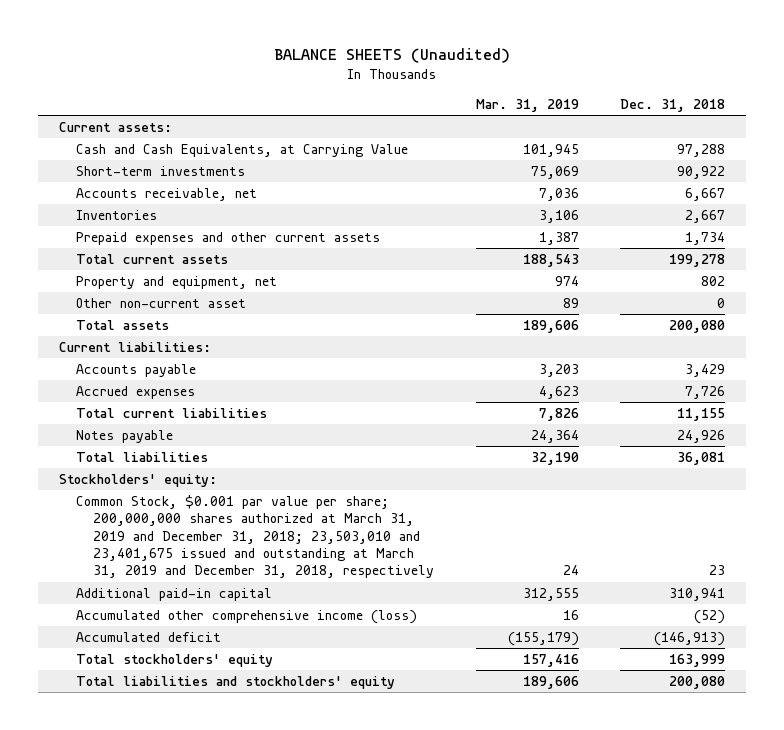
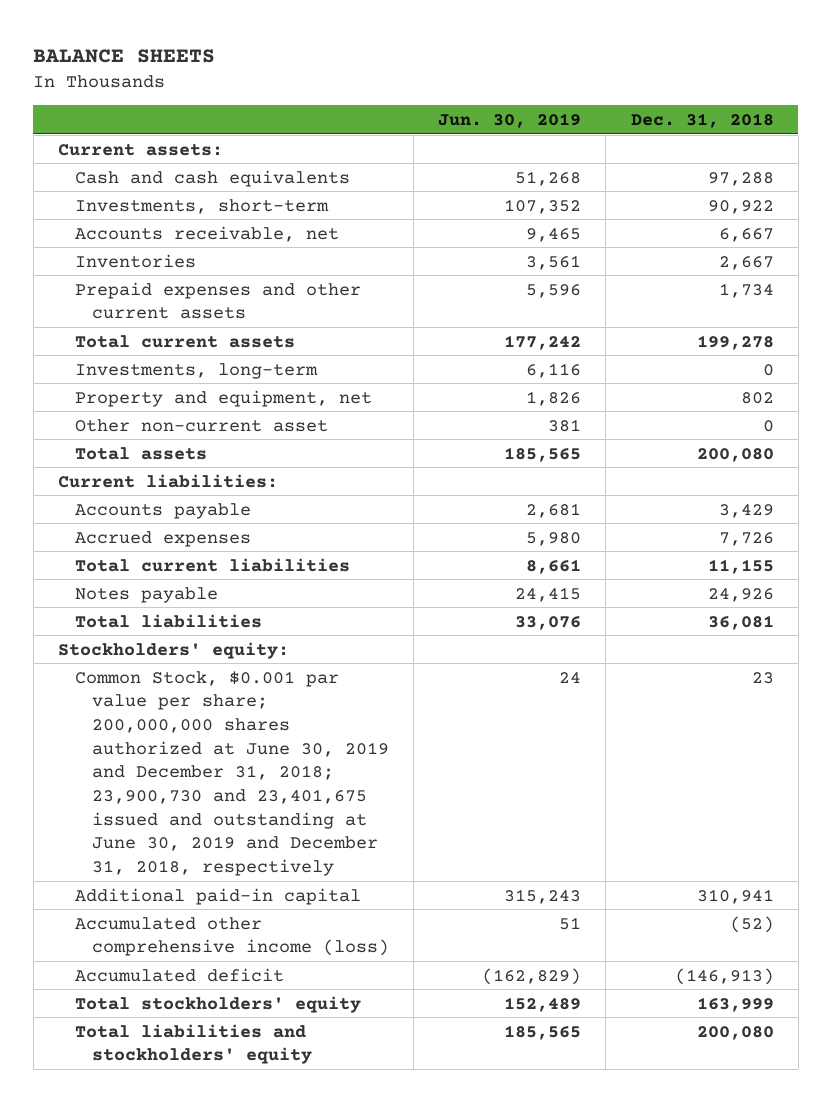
- BALANCE SHEETS (Unaudited)
+ BALANCE SHEETS
- | Mar. 31, 2019 | Dec. 31, 2018
+ | Jun. 30, 2019 | Dec. 31, 2018
- Cash and Cash Equivalents, at Carrying Value | 101,945 | 97,288
- Short-term investments | 75,069 | 90,922
+ Cash and cash equivalents | 51,268 | 97,288
+ Investments, short-term | 107,352 | 90,922
+ Investments, long-term | 6,116 | 0
- Common Stock, $0.001 par value per share; 200,000,000 shares authorized at March 31, 2019 and December 31, 2018; 23,503,010 and 23,401,675 issued and outstanding at March 31, 2019 and December 31, 2018, respectively | 24 | 23
+ Common Stock, $0.001 par value per share; 200,000,000 shares authorized at June 30, 2019 and December 31, 2018; 23,900,730 and 23,401,675 issued and outstanding at June 30, 2019 and December 31, 2018, respectively | 24 | 23

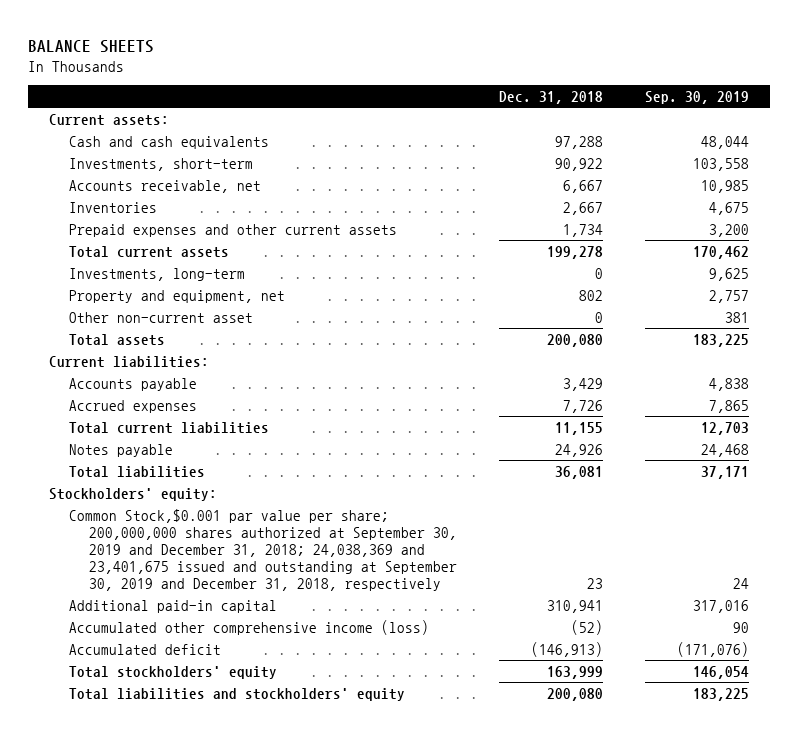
- | Jun. 30, 2019 | Dec. 31, 2018
+ | Dec. 31, 2018 | Sep. 30, 2019
- Common Stock, $0.001 par value per share; 200,000,000 shares authorized at June 30, 2019 and December 31, 2018; 23,900,730 and 23,401,675 issued and outstanding at June 30, 2019 and December 31, 2018, respectively | 24 | 23
+ Common Stock,$0.001 par value per share; 200,000,000 shares authorized at September 30, 2019 and December 31, 2018; 24,038,369 and 23,401,675 issued and outstanding at September 30, 2019 and December 31, 2018, respectively | 23 | 24

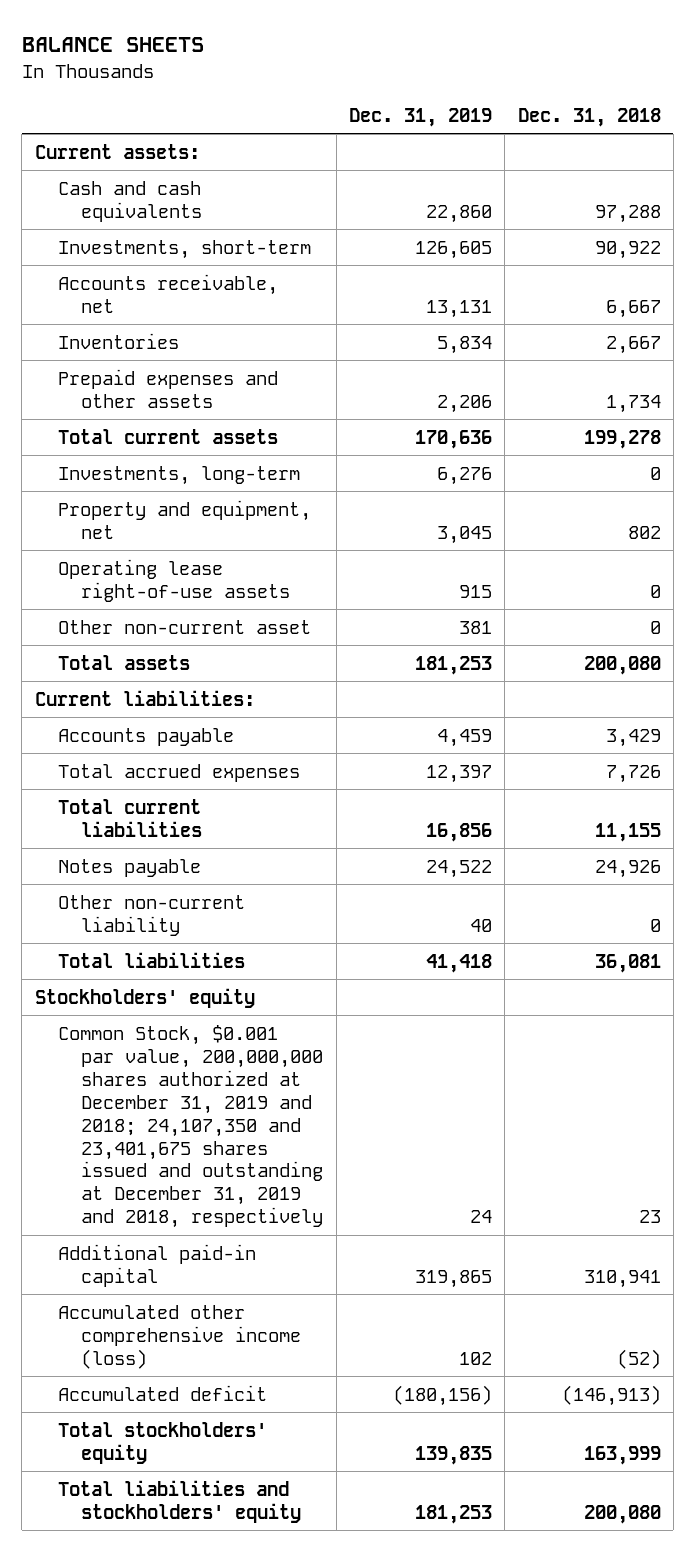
- | Dec. 31, 2018 | Sep. 30, 2019
+ | Dec. 31, 2019 | Dec. 31, 2018
- Prepaid expenses and other current assets | 1,734 | 3,200
+ Prepaid expenses and other assets | 2,206 | 1,734
+ Operating lease right-of-use assets | 915 | 0
- Accrued expenses | 7,726 | 7,865
+ Total accrued expenses | 12,397 | 7,726
+ Other non-current liability | 40 | 0
- Stockholders' equity:
- Common Stock,$0.001 par value per share; 200,000,000 shares authorized at September 30, 2019 and December 31, 2018; 24,038,369 and 23,401,675 issued and outstanding at September 30, 2019 and December 31, 2018, respectively | 23 | 24
+ Stockholders' equity
+ Common Stock, $0.001 par value, 200,000,000 shares authorized at December 31, 2019 and 2018; 24,107,350 and 23,401,675 shares issued and outstanding at December 31, 2019 and 2018, respectively | 24 | 23

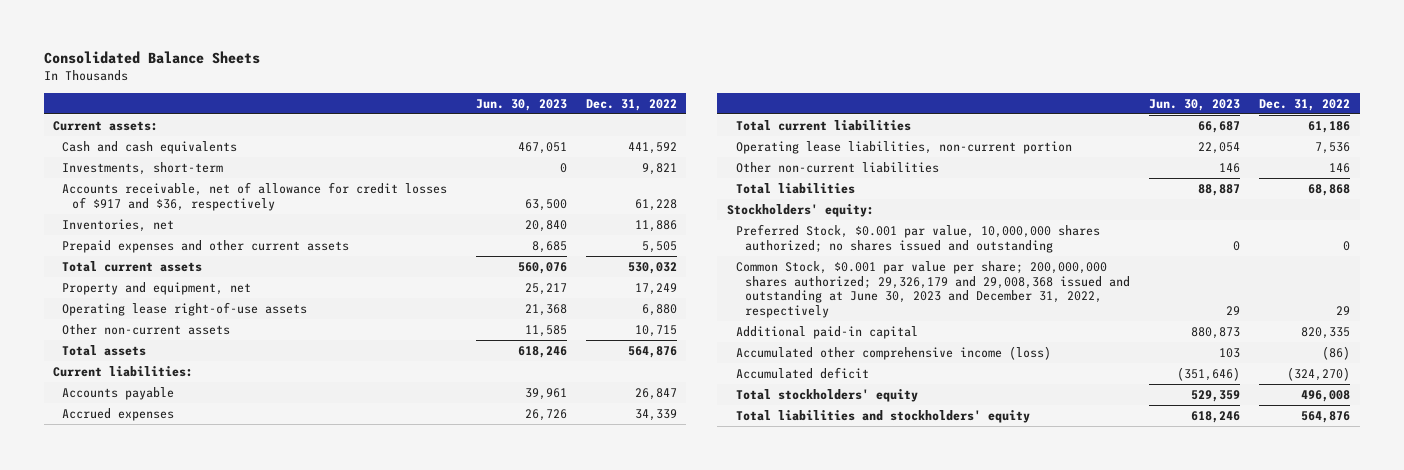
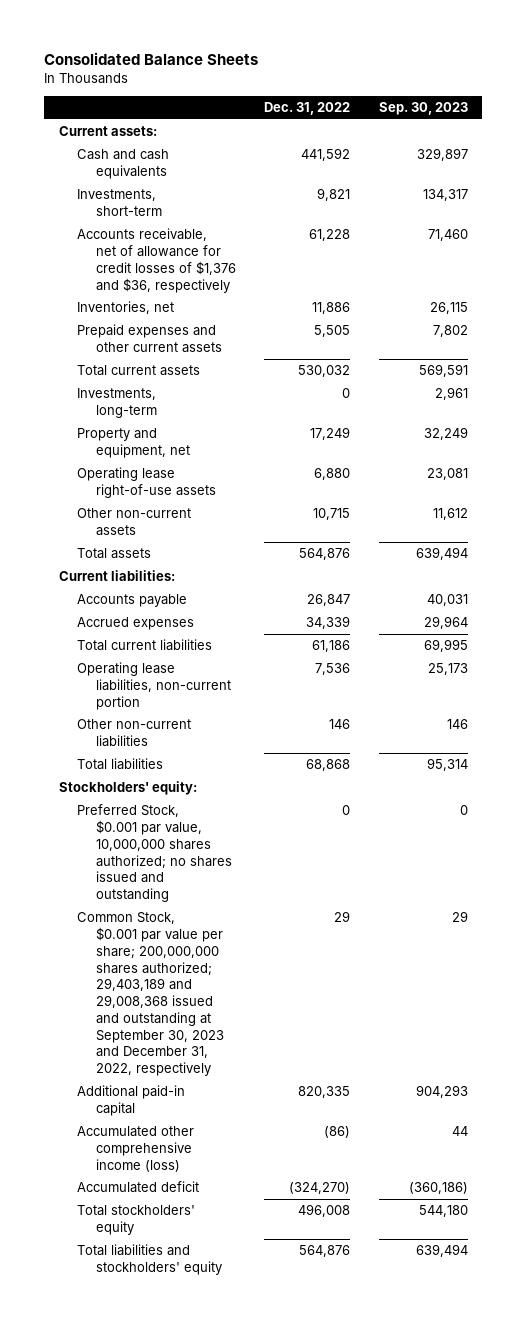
- | Jun. 30, 2023 | Dec. 31, 2022
+ | Dec. 31, 2022 | Sep. 30, 2023
- Accounts receivable, net of allowance for credit losses of $917 and $36, respectively | 63,500 | 61,228
+ Accounts receivable, net of allowance for credit losses of $1,376 and $36, respectively | 61,228 | 71,460
+ Investments, long-term | 0 | 2,961
- Common Stock, $0.001 par value per share; 200,000,000 shares authorized; 29,326,179 and 29,008,368 issued and outstanding at June 30, 2023 and December 31, 2022, respectively | 29 | 29
+ Common Stock, $0.001 par value per share; 200,000,000 shares authorized; 29,403,189 and 29,008,368 issued and outstanding at September 30, 2023 and December 31, 2022, respectively | 29 | 29

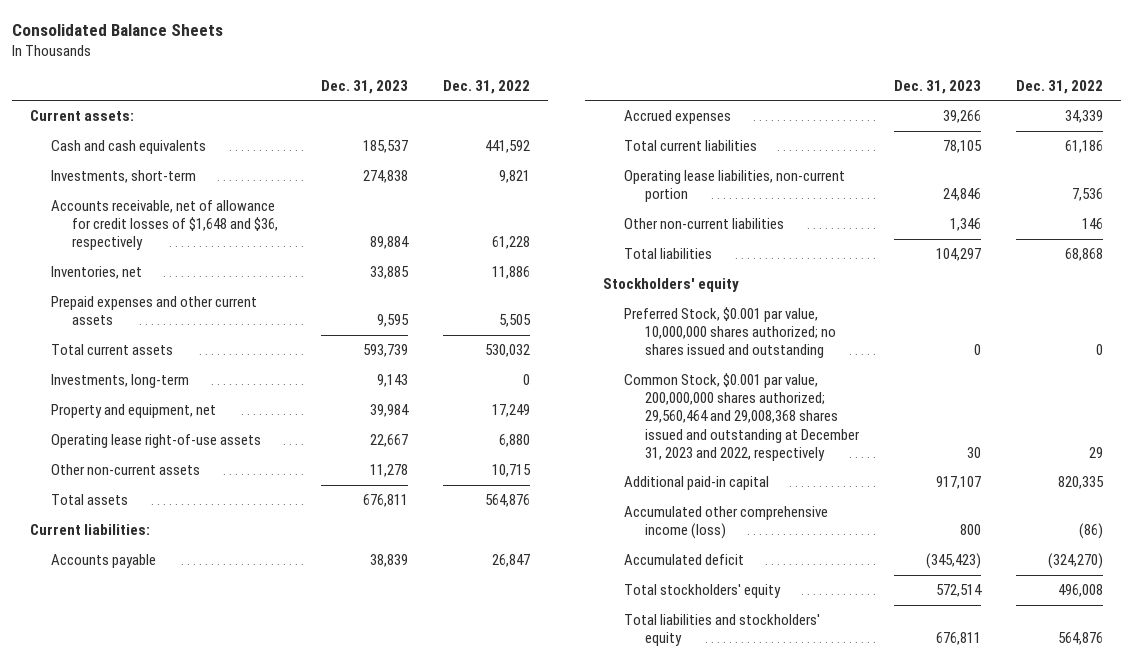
- | Dec. 31, 2022 | Sep. 30, 2023
+ | Dec. 31, 2023 | Dec. 31, 2022
- Accounts receivable, net of allowance for credit losses of $1,376 and $36, respectively | 61,228 | 71,460
+ Accounts receivable, net of allowance for credit losses of $1,648 and $36, respectively | 89,884 | 61,228
- Stockholders' equity:
+ Stockholders' equity
- Common Stock, $0.001 par value per share; 200,000,000 shares authorized; 29,403,189 and 29,008,368 issued and outstanding at September 30, 2023 and December 31, 2022, respectively | 29 | 29
+ Common Stock, $0.001 par value, 200,000,000 shares authorized; 29,560,464 and 29,008,368 shares issued and outstanding at December 31, 2023 and 2022, respectively | 30 | 29

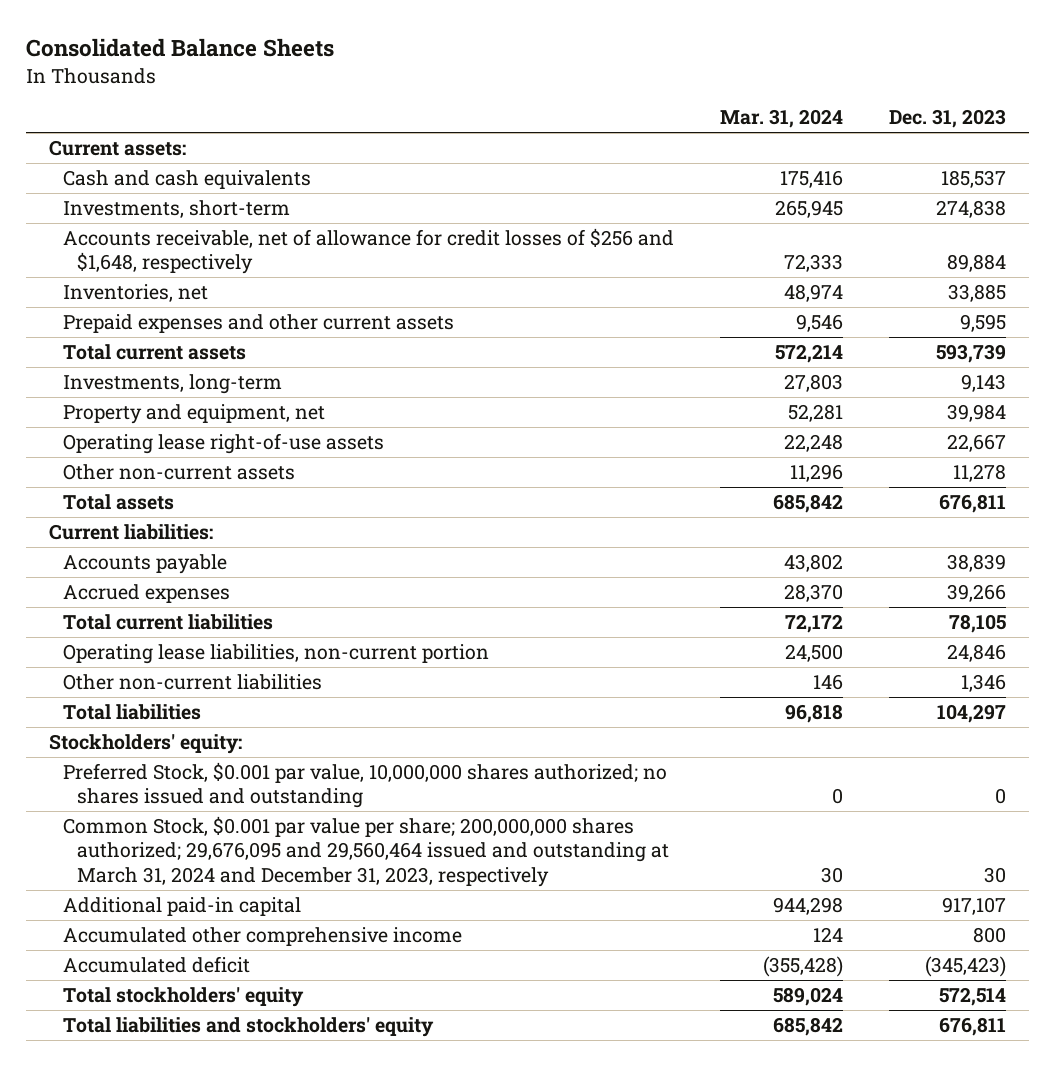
- | Dec. 31, 2023 | Dec. 31, 2022
+ | Mar. 31, 2024 | Dec. 31, 2023
- Accounts receivable, net of allowance for credit losses of $1,648 and $36, respectively | 89,884 | 61,228
+ Accounts receivable, net of allowance for credit losses of $256 and $1,648, respectively | 72,333 | 89,884
- Stockholders' equity
+ Stockholders' equity:
- Common Stock, $0.001 par value, 200,000,000 shares authorized; 29,560,464 and 29,008,368 shares issued and outstanding at December 31, 2023 and 2022, respectively | 30 | 29
+ Common Stock, $0.001 par value per share; 200,000,000 shares authorized; 29,676,095 and 29,560,464 issued and outstanding at March 31, 2024 and December 31, 2023, respectively | 30 | 30
- Accumulated other comprehensive income (loss) | 800 | (86)
+ Accumulated other comprehensive income | 124 | 800

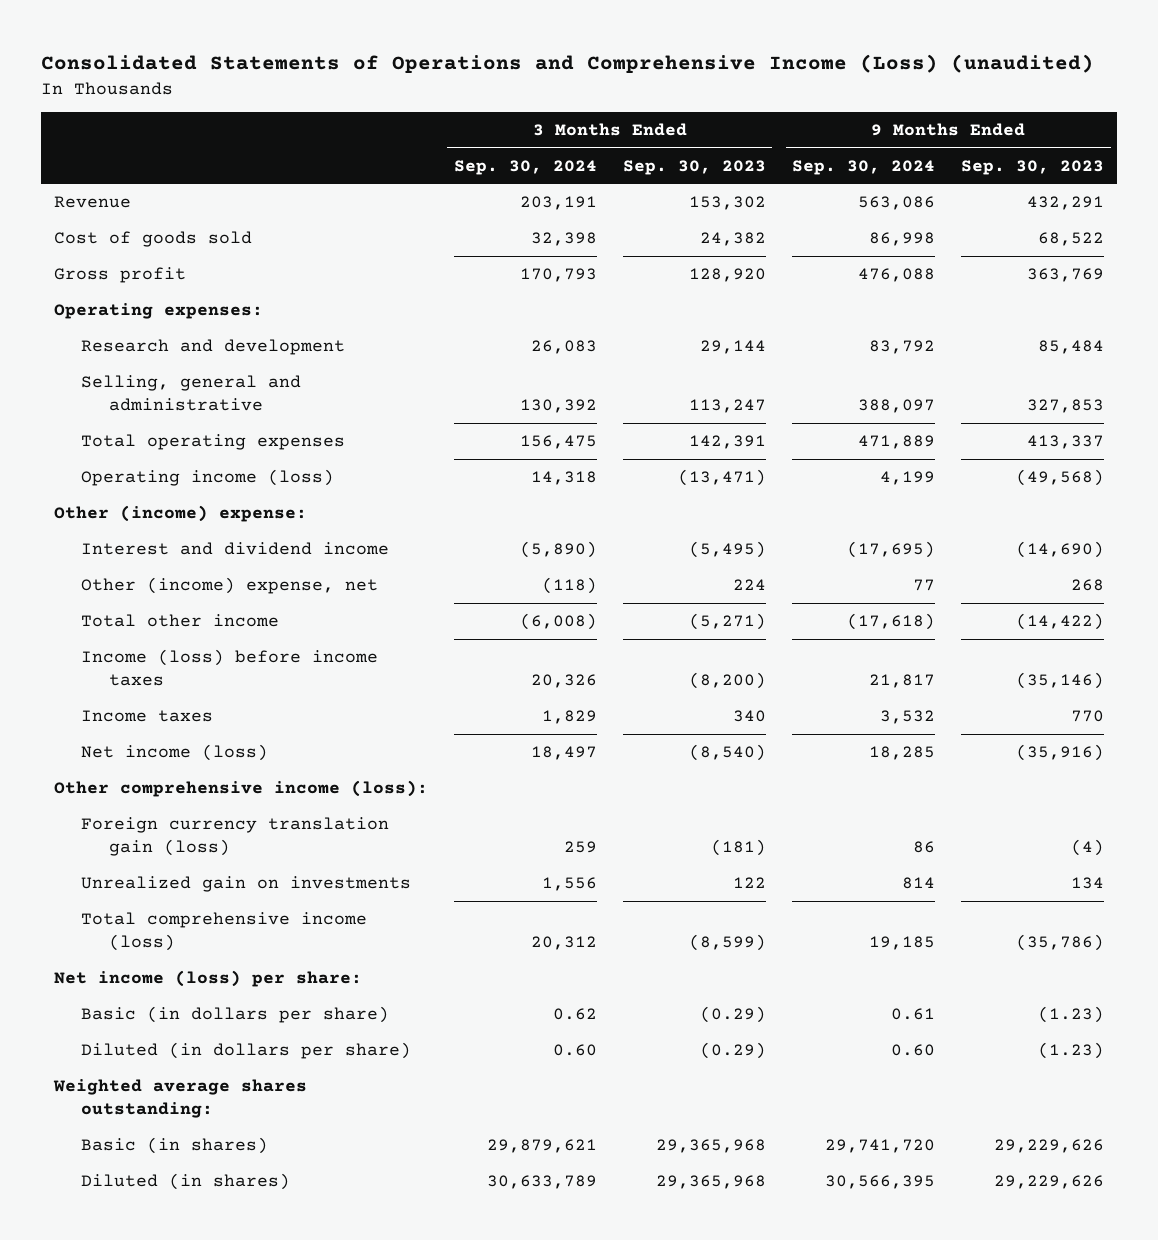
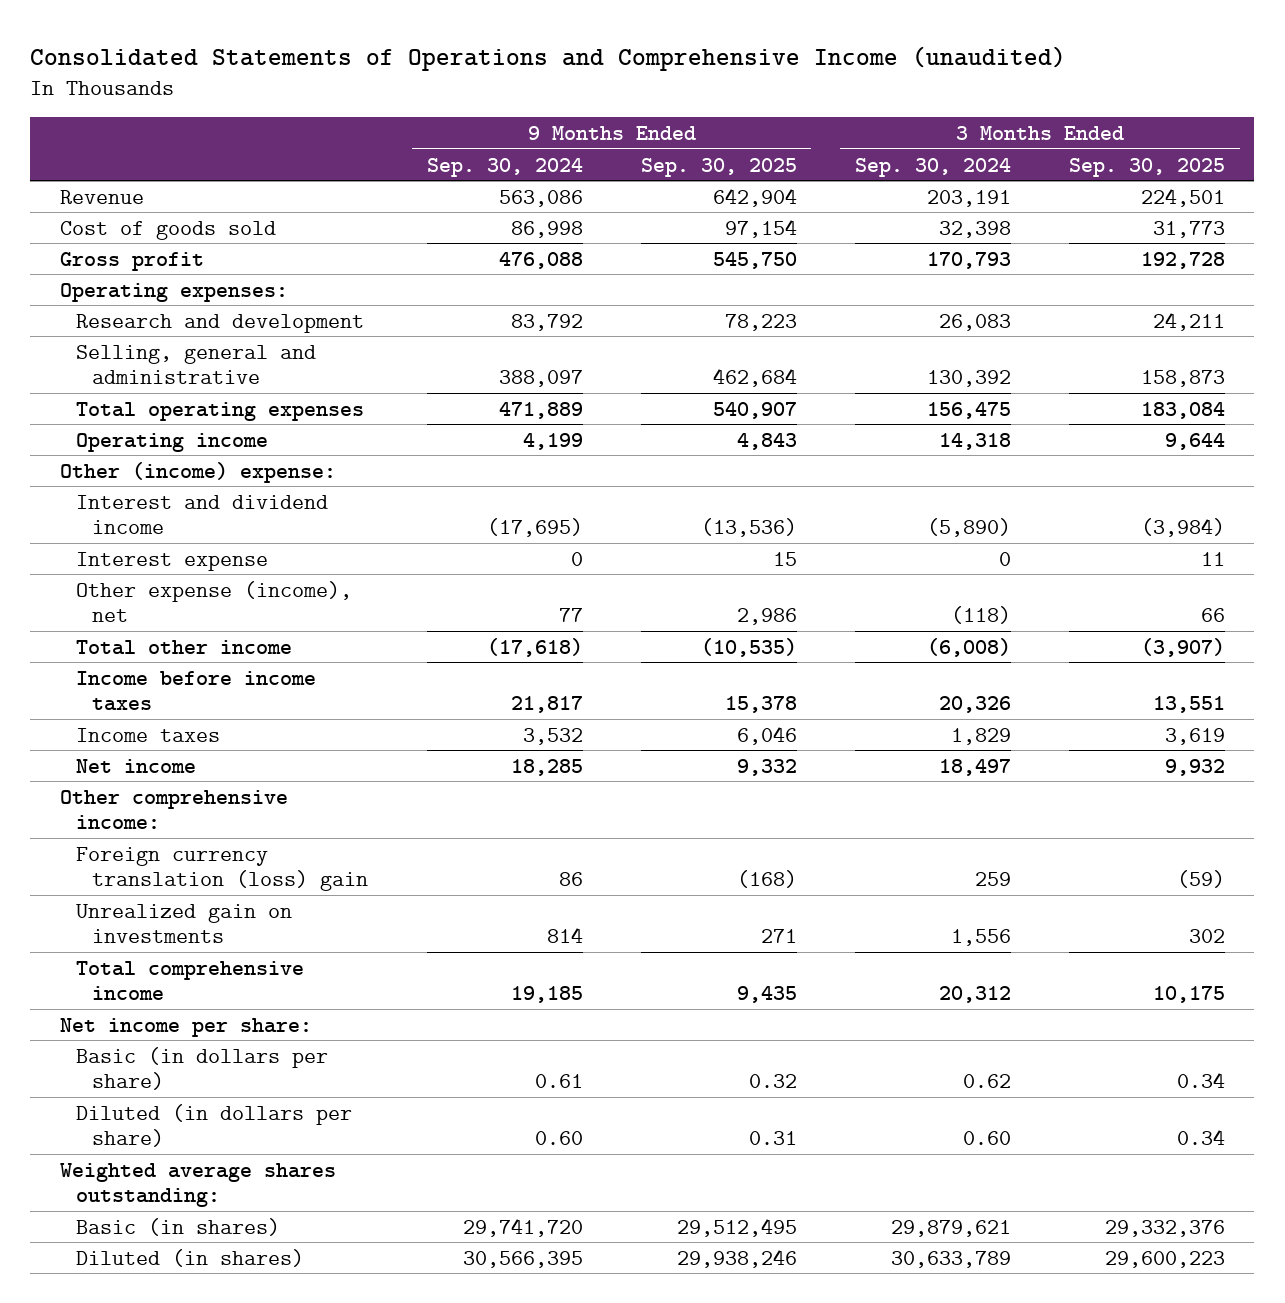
- Consolidated Statements of Operations and Comprehensive Income (Loss) (unaudited)
+ Consolidated Statements of Operations and Comprehensive Income (unaudited)
- | 3 Months Ended Sep. 30, 2024 | 3 Months Ended Sep. 30, 2023 | 9 Months Ended Sep. 30, 2024 | 9 Months Ended Sep. 30, 2023
+ | 9 Months Ended Sep. 30, 2024 | 9 Months Ended Sep. 30, 2025 | 3 Months Ended Sep. 30, 2024 | 3 Months Ended Sep. 30, 2025
- Operating income (loss) | 14,318 | (13,471) | 4,199 | (49,568)
+ Operating income | 4,199 | 4,843 | 14,318 | 9,644
- Other (income) expense, net | (118) | 224 | 77 | 268
+ Interest expense | 0 | 15 | 0 | 11
+ Other expense (income), net | 77 | 2,986 | (118) | 66
- Income (loss) before income taxes | 20,326 | (8,200) | 21,817 | (35,146)
+ Income before income taxes | 21,817 | 15,378 | 20,326 | 13,551
- Net income (loss) | 18,497 | (8,540) | 18,285 | (35,916)
- Other comprehensive income (loss):
- Foreign currency translation gain (loss) | 259 | (181) | 86 | (4)
+ Net income | 18,285 | 9,332 | 18,497 | 9,932
+ Other comprehensive income:
+ Foreign currency translation (loss) gain | 86 | (168) | 259 | (59)
- Total comprehensive income (loss) | 20,312 | (8,599) | 19,185 | (35,786)
- Net income (loss) per share:
+ Total comprehensive income | 19,185 | 9,435 | 20,312 | 10,175
+ Net income per share:

